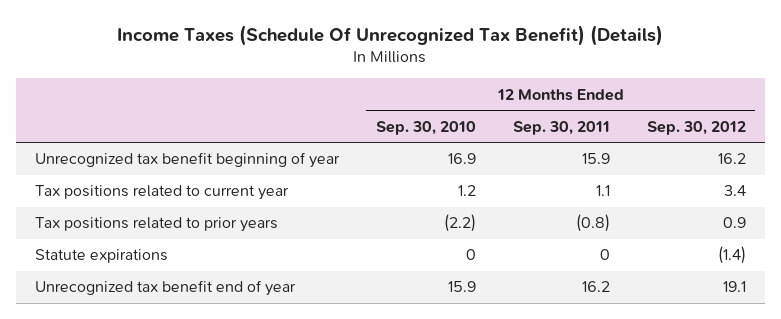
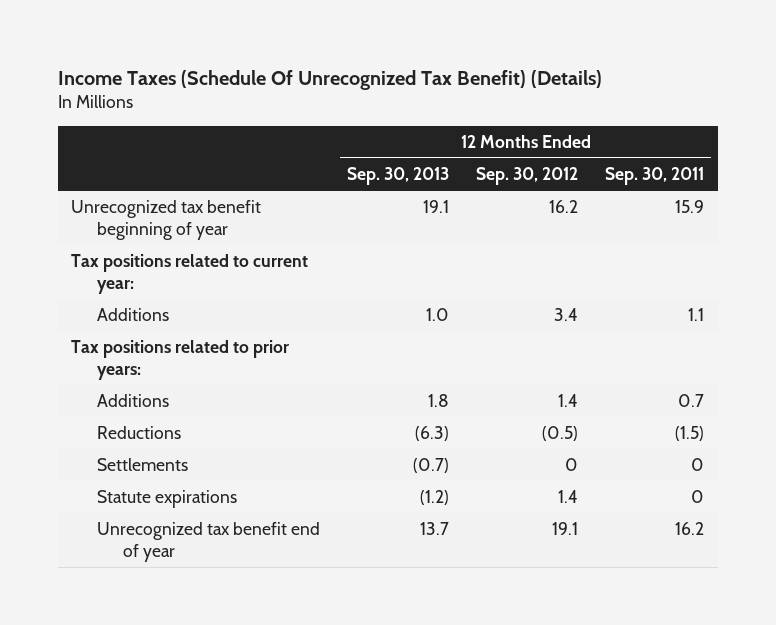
- | 12 Months Ended Sep. 30, 2010 | 12 Months Ended Sep. 30, 2011 | 12 Months Ended Sep. 30, 2012
+ | 12 Months Ended Sep. 30, 2013 | 12 Months Ended Sep. 30, 2012 | 12 Months Ended Sep. 30, 2011
- Tax positions related to current year | 1.2 | 1.1 | 3.4
- Tax positions related to prior years | (2.2) | (0.8) | 0.9
- Statute expirations | 0 | 0 | (1.4)
+ Tax positions related to current year:
+ Additions | 1.0 | 3.4 | 1.1
+ Tax positions related to prior years:
+ Additions | 1.8 | 1.4 | 0.7
+ Reductions | (6.3) | (0.5) | (1.5)
+ Settlements | (0.7) | 0 | 0
+ Statute expirations | (1.2) | 1.4 | 0

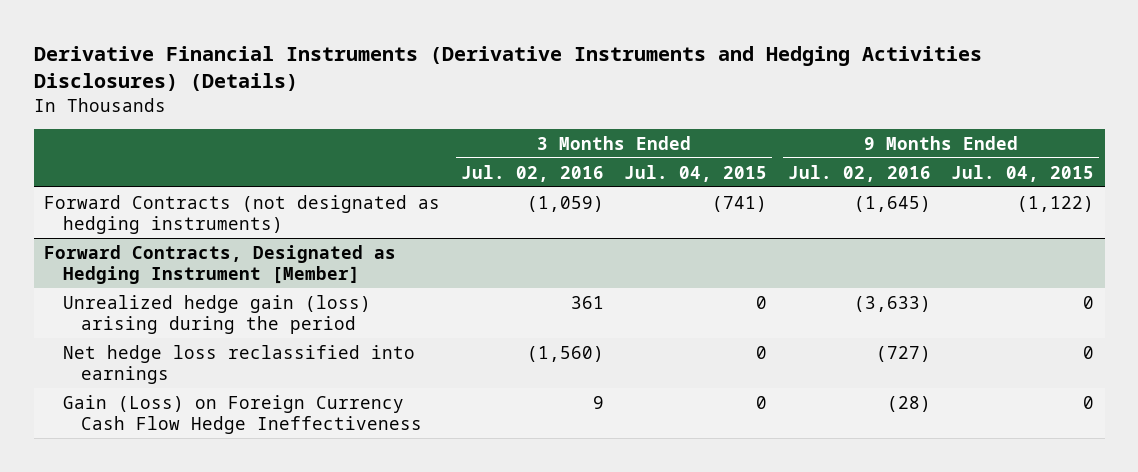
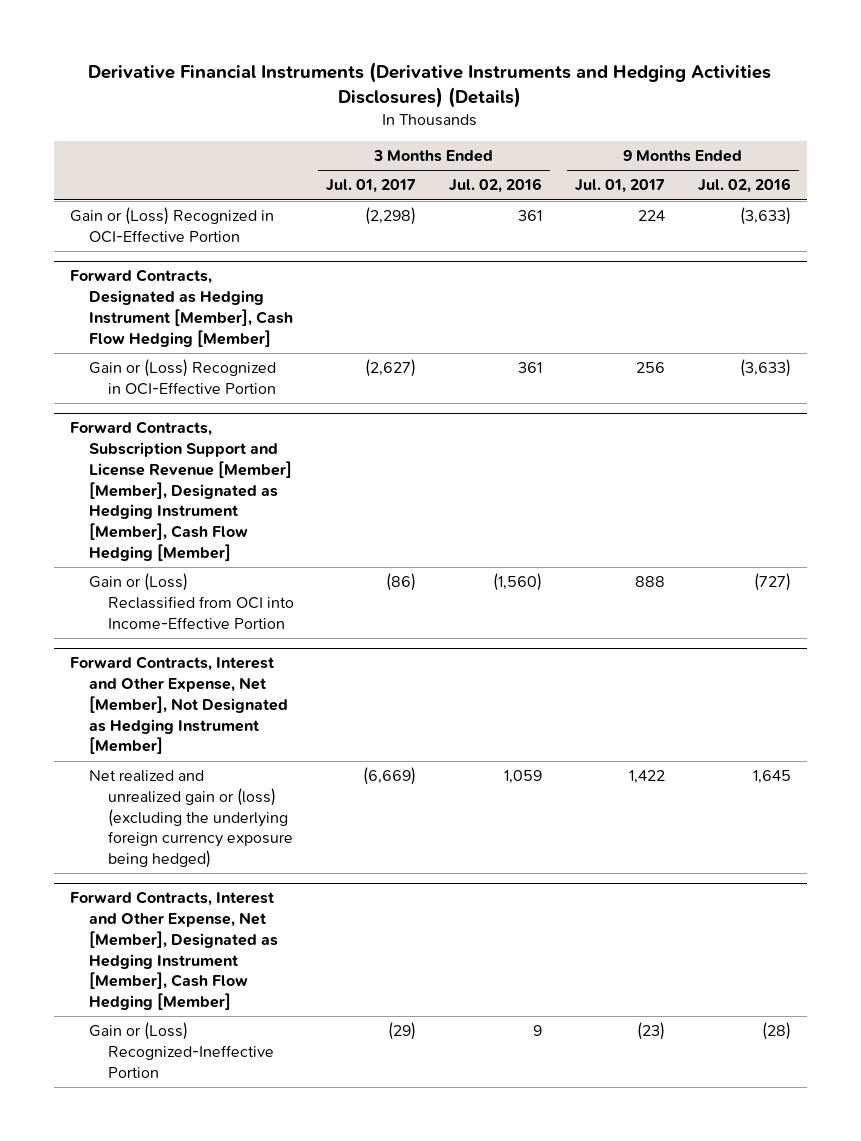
- | 3 Months Ended Jul. 02, 2016 | 3 Months Ended Jul. 04, 2015 | 9 Months Ended Jul. 02, 2016 | 9 Months Ended Jul. 04, 2015
+ | 3 Months Ended Jul. 01, 2017 | 3 Months Ended Jul. 02, 2016 | 9 Months Ended Jul. 01, 2017 | 9 Months Ended Jul. 02, 2016
- Forward Contracts (not designated as hedging instruments) | (1,059) | (741) | (1,645) | (1,122)
- Forward Contracts, Designated as Hedging Instrument [Member]
- Unrealized hedge gain (loss) arising during the period | 361 | 0 | (3,633) | 0
- Net hedge loss reclassified into earnings | (1,560) | 0 | (727) | 0
- Gain (Loss) on Foreign Currency Cash Flow Hedge Ineffectiveness | 9 | 0 | (28) | 0
+ Gain or (Loss) Recognized in OCI-Effective Portion | (2,298) | 361 | 224 | (3,633)
+ Forward Contracts, Designated as Hedging Instrument [Member], Cash Flow Hedging [Member]
+ Gain or (Loss) Recognized in OCI-Effective Portion | (2,627) | 361 | 256 | (3,633)
+ Forward Contracts, Subscription Support and License Revenue [Member] [Member], Designated as Hedging Instrument [Member], Cash Flow Hedging [Member]
+ Gain or (Loss) Reclassified from OCI into Income-Effective Portion | (86) | (1,560) | 888 | (727)
+ Forward Contracts, Interest and Other Expense, Net [Member], Not Designated as Hedging Instrument [Member]
+ Net realized and unrealized gain or (loss) (excluding the underlying foreign currency exposure being hedged) | (6,669) | 1,059 | 1,422 | 1,645
+ Forward Contracts, Interest and Other Expense, Net [Member], Designated as Hedging Instrument [Member], Cash Flow Hedging [Member]
+ Gain or (Loss) Recognized-Ineffective Portion | (29) | 9 | (23) | (28)

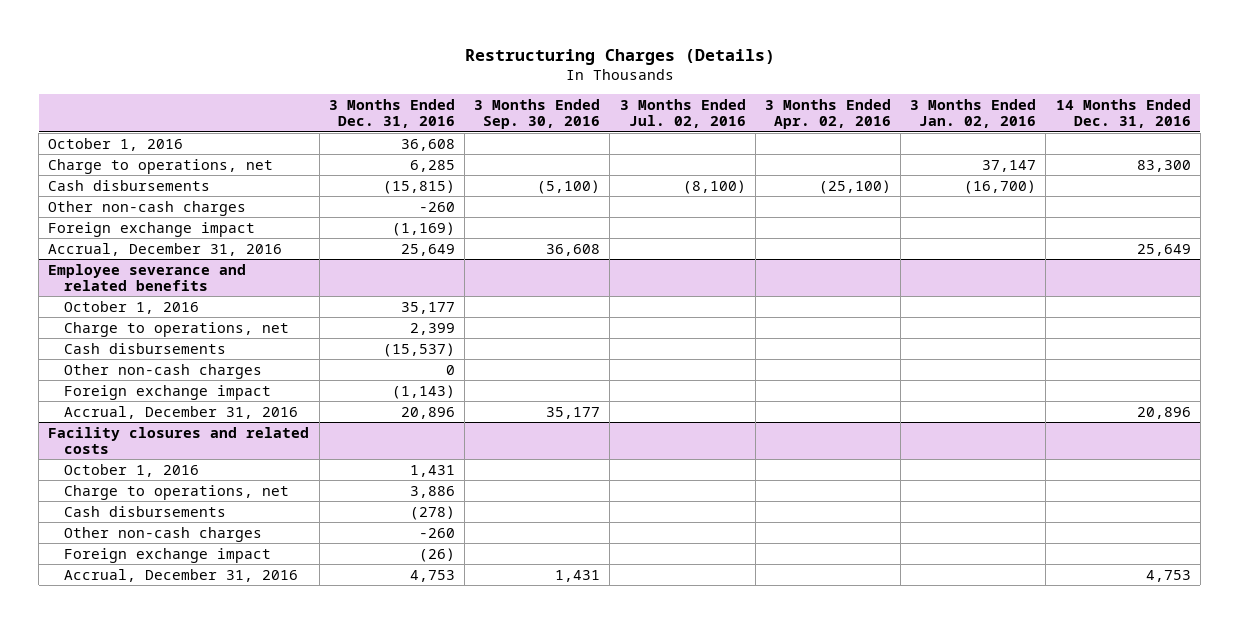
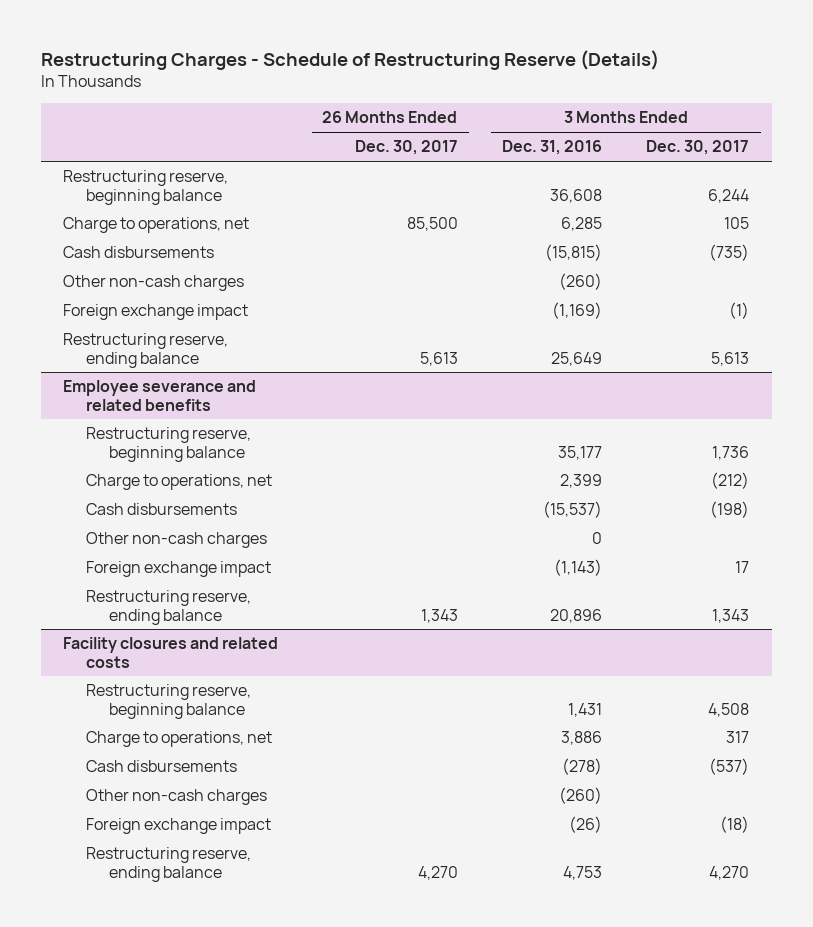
- Restructuring Charges (Details)
+ Restructuring Charges - Schedule of Restructuring Reserve (Details)
- | 3 Months Ended Dec. 31, 2016 | 3 Months Ended Sep. 30, 2016 | 3 Months Ended Jul. 02, 2016 | 3 Months Ended Apr. 02, 2016 | 3 Months Ended Jan. 02, 2016 | 14 Months Ended Dec. 31, 2016
+ | 26 Months Ended Dec. 30, 2017 | 3 Months Ended Dec. 31, 2016 | 3 Months Ended Dec. 30, 2017
- October 1, 2016 | 36,608 | | | | |
+ Restructuring reserve, beginning balance | | 36,608 | 6,244
- Other non-cash charges | -260 | | | | |
+ Other non-cash charges | | (260) |
- Accrual, December 31, 2016 | 25,649 | 36,608 | | | | 25,649
+ Restructuring reserve, ending balance | 5,613 | 25,649 | 5,613
@ Employee severance and related benefits
- October 1, 2016 | 35,177 | | | | |
+ Restructuring reserve, beginning balance | | 35,177 | 1,736
- Accrual, December 31, 2016 | 20,896 | 35,177 | | | | 20,896
+ Restructuring reserve, ending balance | 1,343 | 20,896 | 1,343
@ Facility closures and related costs
- October 1, 2016 | 1,431 | | | | |
+ Restructuring reserve, beginning balance | | 1,431 | 4,508
- Other non-cash charges | -260 | | | | |
+ Other non-cash charges | | (260) |
- Accrual, December 31, 2016 | 4,753 | 1,431 | | | | 4,753
+ Restructuring reserve, ending balance | 4,270 | 4,753 | 4,270

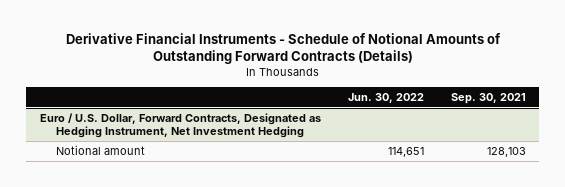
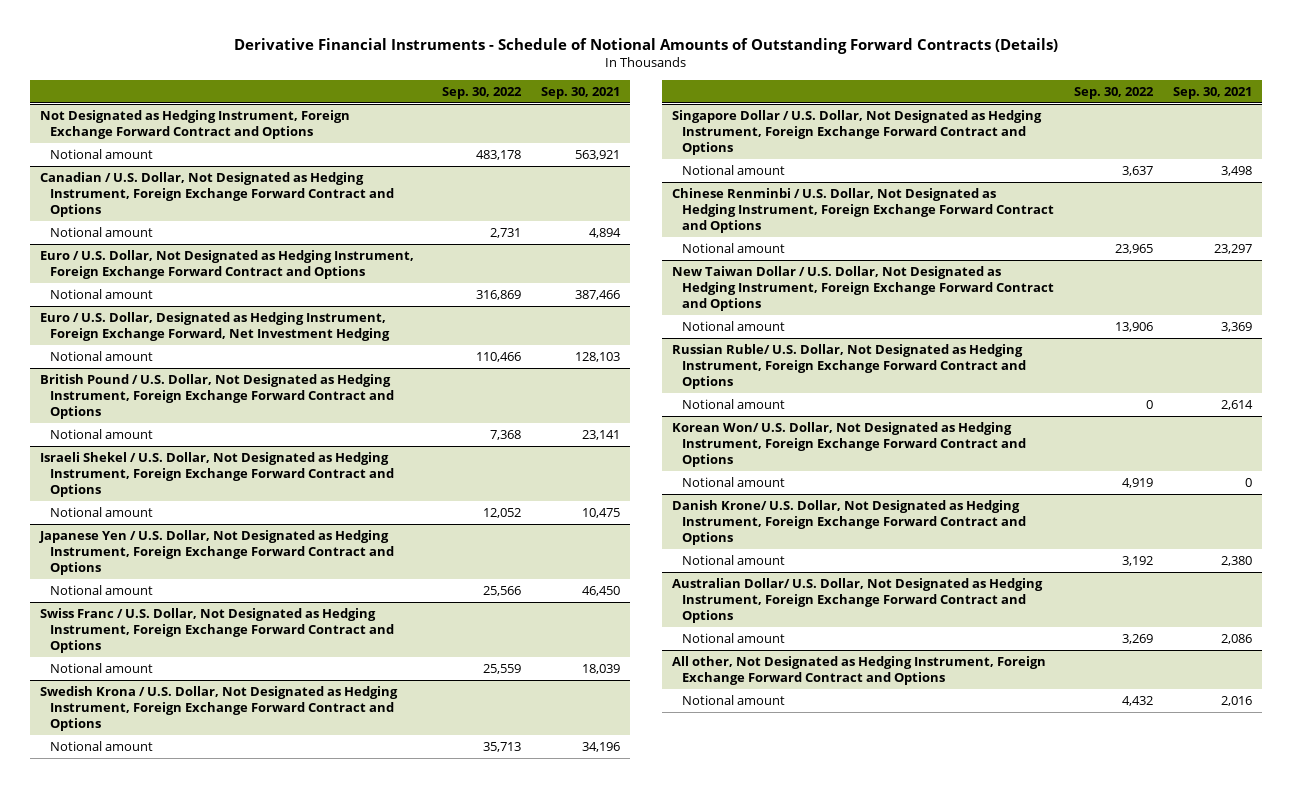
- | Jun. 30, 2022 | Sep. 30, 2021
+ | Sep. 30, 2022 | Sep. 30, 2021
- Euro / U.S. Dollar, Forward Contracts, Designated as Hedging Instrument, Net Investment Hedging
+ Not Designated as Hedging Instrument, Foreign Exchange Forward Contract and Options
+ Notional amount | 483,178 | 563,921
+ Canadian / U.S. Dollar, Not Designated as Hedging Instrument, Foreign Exchange Forward Contract and Options
+ Notional amount | 2,731 | 4,894
+ Euro / U.S. Dollar, Not Designated as Hedging Instrument, Foreign Exchange Forward Contract and Options
+ Notional amount | 316,869 | 387,466
+ Euro / U.S. Dollar, Designated as Hedging Instrument, Foreign Exchange Forward, Net Investment Hedging
+ British Pound / U.S. Dollar, Not Designated as Hedging Instrument, Foreign Exchange Forward Contract and Options
+ Notional amount | 7,368 | 23,141
+ Israeli Shekel / U.S. Dollar, Not Designated as Hedging Instrument, Foreign Exchange Forward Contract and Options
+ Notional amount | 12,052 | 10,475
+ Japanese Yen / U.S. Dollar, Not Designated as Hedging Instrument, Foreign Exchange Forward Contract and Options
+ Notional amount | 25,566 | 46,450
+ Swiss Franc / U.S. Dollar, Not Designated as Hedging Instrument, Foreign Exchange Forward Contract and Options
+ Notional amount | 25,559 | 18,039
+ Swedish Krona / U.S. Dollar, Not Designated as Hedging Instrument, Foreign Exchange Forward Contract and Options
+ Notional amount | 35,713 | 34,196
+ Singapore Dollar / U.S. Dollar, Not Designated as Hedging Instrument, Foreign Exchange Forward Contract and Options
+ Notional amount | 3,637 | 3,498
+ Chinese Renminbi / U.S. Dollar, Not Designated as Hedging Instrument, Foreign Exchange Forward Contract and Options
+ Notional amount | 23,965 | 23,297
+ New Taiwan Dollar / U.S. Dollar, Not Designated as Hedging Instrument, Foreign Exchange Forward Contract and Options
+ Notional amount | 13,906 | 3,369
+ Russian Ruble/ U.S. Dollar, Not Designated as Hedging Instrument, Foreign Exchange Forward Contract and Options
+ Notional amount | 0 | 2,614
+ Korean Won/ U.S. Dollar, Not Designated as Hedging Instrument, Foreign Exchange Forward Contract and Options
+ Notional amount | 4,919 | 0
+ Danish Krone/ U.S. Dollar, Not Designated as Hedging Instrument, Foreign Exchange Forward Contract and Options
+ Notional amount | 3,192 | 2,380
+ Australian Dollar/ U.S. Dollar, Not Designated as Hedging Instrument, Foreign Exchange Forward Contract and Options
+ Notional amount | 3,269 | 2,086
+ All other, Not Designated as Hedging Instrument, Foreign Exchange Forward Contract and Options
+ Notional amount | 4,432 | 2,016

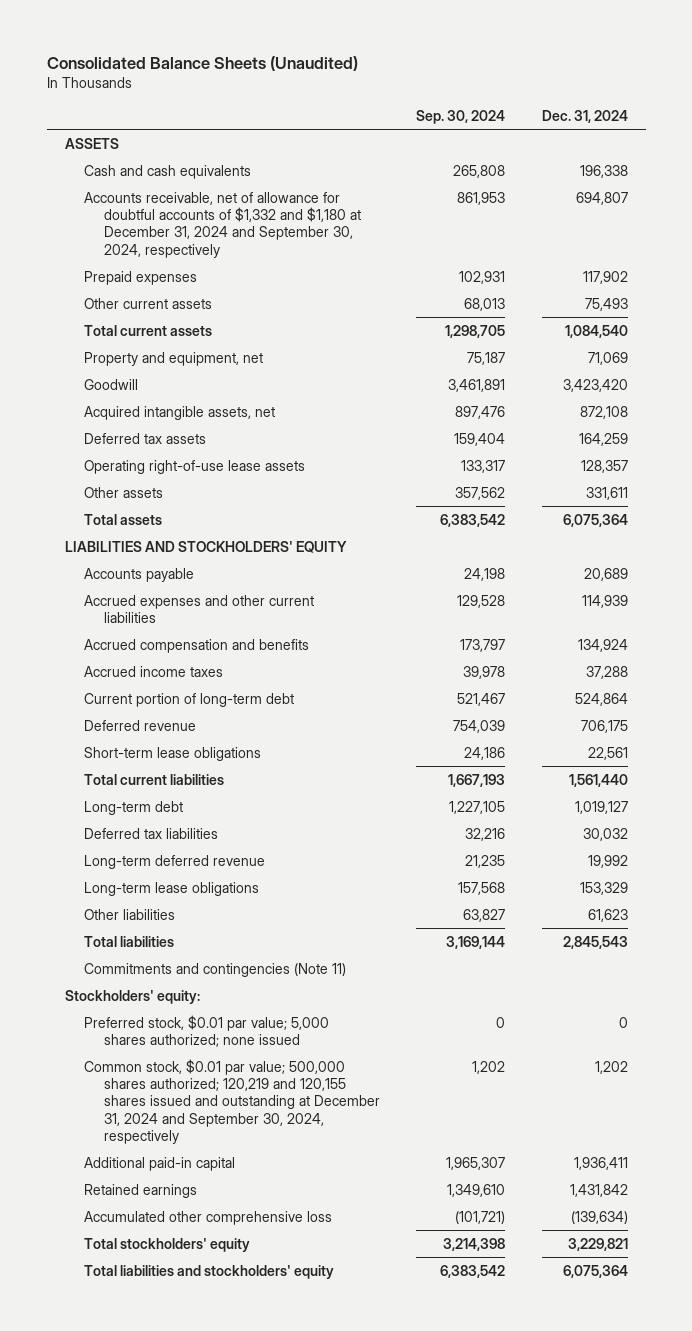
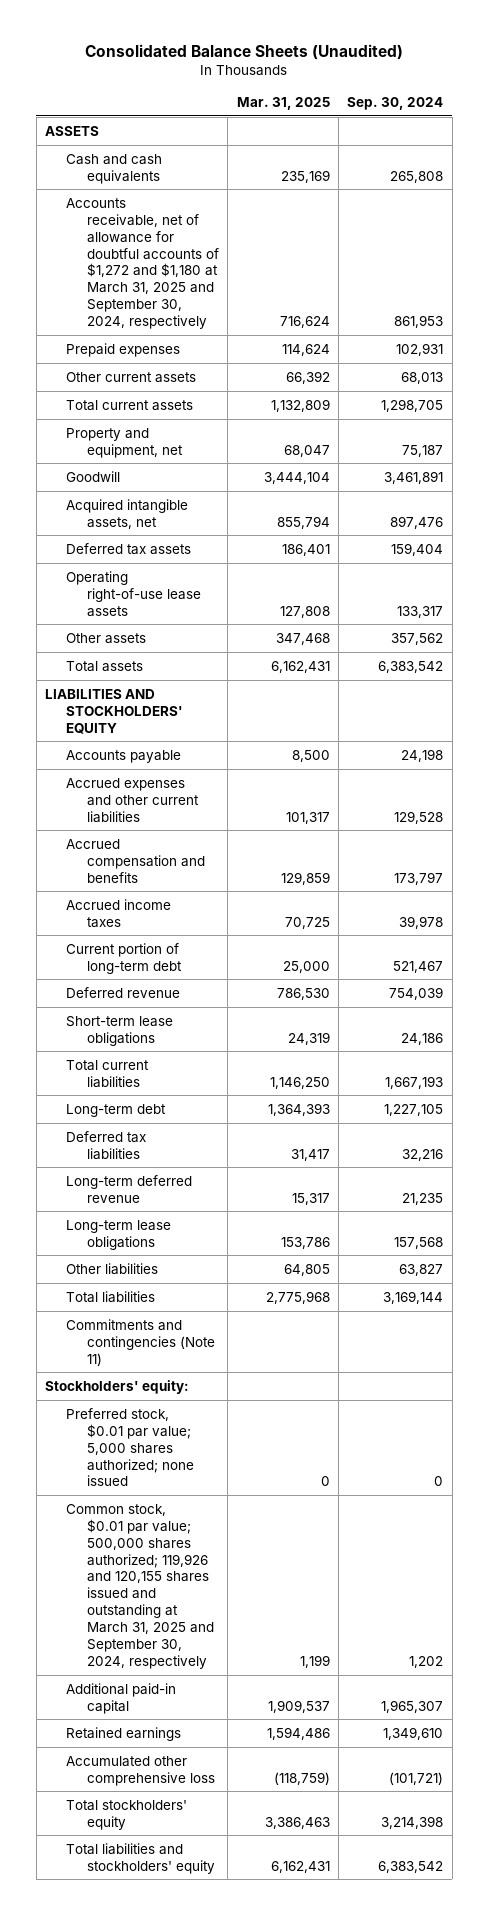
- | Sep. 30, 2024 | Dec. 31, 2024
+ | Mar. 31, 2025 | Sep. 30, 2024
- Accounts receivable, net of allowance for doubtful accounts of $1,332 and $1,180 at December 31, 2024 and September 30, 2024, respectively | 861,953 | 694,807
+ Accounts receivable, net of allowance for doubtful accounts of $1,272 and $1,180 at March 31, 2025 and September 30, 2024, respectively | 716,624 | 861,953
- Common stock, $0.01 par value; 500,000 shares authorized; 120,219 and 120,155 shares issued and outstanding at December 31, 2024 and September 30, 2024, respectively | 1,202 | 1,202
+ Common stock, $0.01 par value; 500,000 shares authorized; 119,926 and 120,155 shares issued and outstanding at March 31, 2025 and September 30, 2024, respectively | 1,199 | 1,202

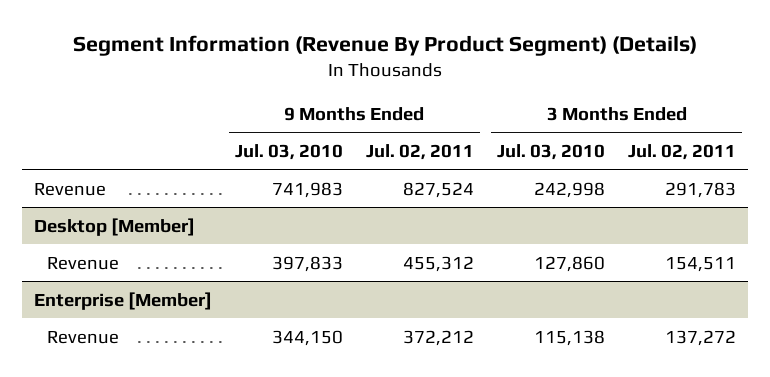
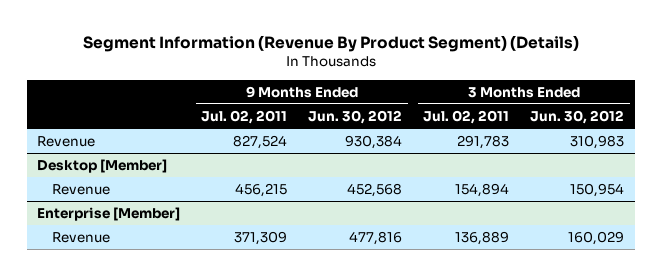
- | 9 Months Ended Jul. 03, 2010 | 9 Months Ended Jul. 02, 2011 | 3 Months Ended Jul. 03, 2010 | 3 Months Ended Jul. 02, 2011
+ | 9 Months Ended Jul. 02, 2011 | 9 Months Ended Jun. 30, 2012 | 3 Months Ended Jul. 02, 2011 | 3 Months Ended Jun. 30, 2012
@ Desktop [Member]
- Revenue | 397,833 | 455,312 | 127,860 | 154,511
+ Revenue | 456,215 | 452,568 | 154,894 | 150,954
@ Enterprise [Member]
- Revenue | 344,150 | 372,212 | 115,138 | 137,272
+ Revenue | 371,309 | 477,816 | 136,889 | 160,029

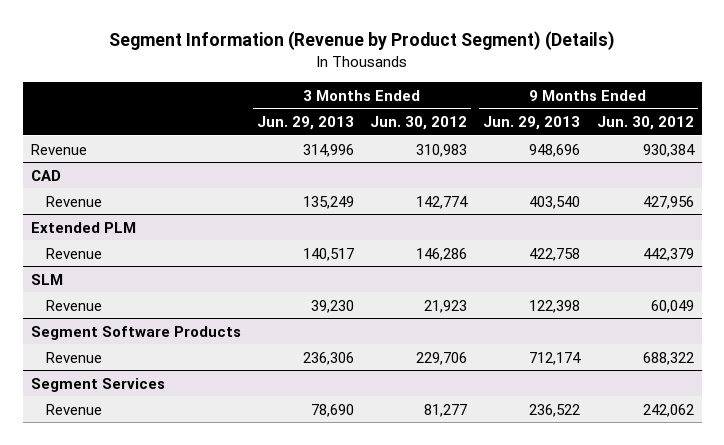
- Segment Information (Revenue By Product Segment) (Details)
+ Segment Information (Revenue by Product Segment) (Details)
- | 9 Months Ended Jul. 02, 2011 | 9 Months Ended Jun. 30, 2012 | 3 Months Ended Jul. 02, 2011 | 3 Months Ended Jun. 30, 2012
+ | 3 Months Ended Jun. 29, 2013 | 3 Months Ended Jun. 30, 2012 | 9 Months Ended Jun. 29, 2013 | 9 Months Ended Jun. 30, 2012
- Desktop [Member]
- Revenue | 456,215 | 452,568 | 154,894 | 150,954
- Enterprise [Member]
- Revenue | 371,309 | 477,816 | 136,889 | 160,029
+ CAD
+ Revenue | 135,249 | 142,774 | 403,540 | 427,956
+ Extended PLM
+ Revenue | 140,517 | 146,286 | 422,758 | 442,379
+ SLM
+ Revenue | 39,230 | 21,923 | 122,398 | 60,049
+ Segment Software Products
+ Revenue | 236,306 | 229,706 | 712,174 | 688,322
+ Segment Services
+ Revenue | 78,690 | 81,277 | 236,522 | 242,062

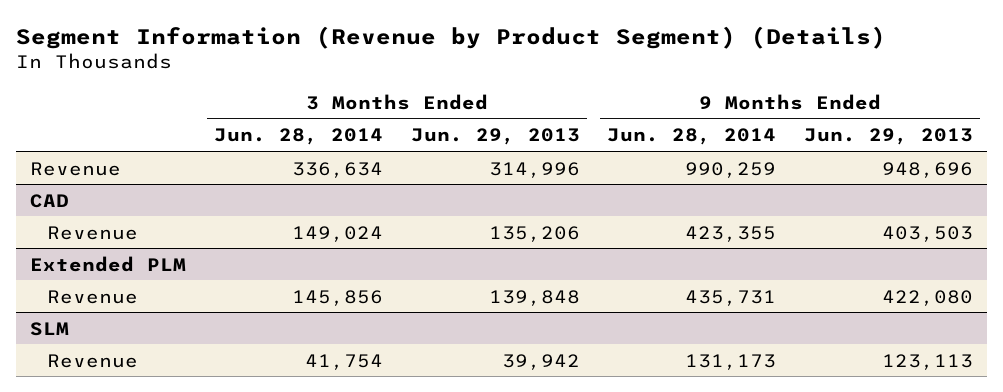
- | 3 Months Ended Jun. 29, 2013 | 3 Months Ended Jun. 30, 2012 | 9 Months Ended Jun. 29, 2013 | 9 Months Ended Jun. 30, 2012
+ | 3 Months Ended Jun. 28, 2014 | 3 Months Ended Jun. 29, 2013 | 9 Months Ended Jun. 28, 2014 | 9 Months Ended Jun. 29, 2013
@ CAD
- Revenue | 135,249 | 142,774 | 403,540 | 427,956
+ Revenue | 149,024 | 135,206 | 423,355 | 403,503
@ Extended PLM
- Revenue | 140,517 | 146,286 | 422,758 | 442,379
+ Revenue | 145,856 | 139,848 | 435,731 | 422,080
@ SLM
- Revenue | 39,230 | 21,923 | 122,398 | 60,049
- Segment Software Products
- Revenue | 236,306 | 229,706 | 712,174 | 688,322
- Segment Services
- Revenue | 78,690 | 81,277 | 236,522 | 242,062
@ SLM
+ Revenue | 41,754 | 39,942 | 131,173 | 123,113

